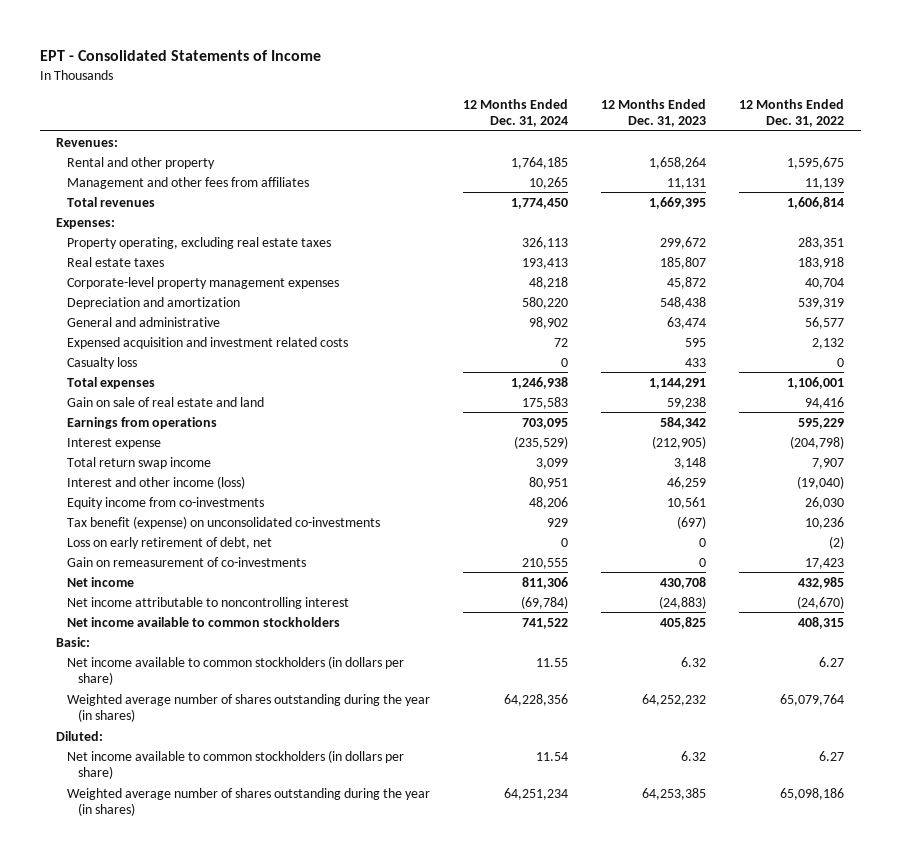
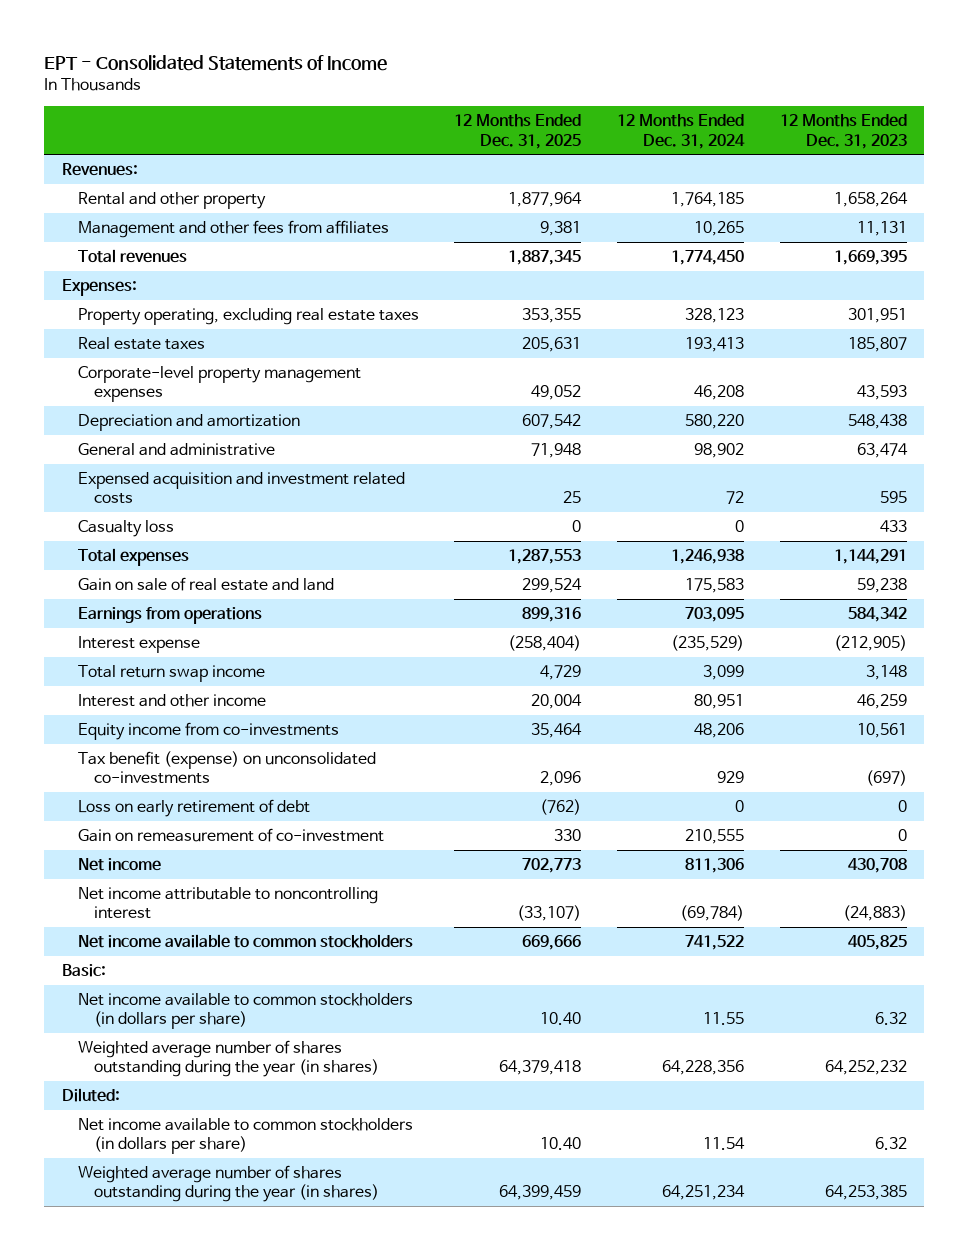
- | 12 Months Ended Dec. 31, 2024 | 12 Months Ended Dec. 31, 2023 | 12 Months Ended Dec. 31, 2022
+ | 12 Months Ended Dec. 31, 2025 | 12 Months Ended Dec. 31, 2024 | 12 Months Ended Dec. 31, 2023
- Property operating, excluding real estate taxes | 326,113 | 299,672 | 283,351
+ Property operating, excluding real estate taxes | 353,355 | 328,123 | 301,951
- Corporate-level property management expenses | 48,218 | 45,872 | 40,704
+ Corporate-level property management expenses | 49,052 | 46,208 | 43,593
- Interest and other income (loss) | 80,951 | 46,259 | (19,040)
+ Interest and other income | 20,004 | 80,951 | 46,259
- Loss on early retirement of debt, net | 0 | 0 | (2)
- Gain on remeasurement of co-investments | 210,555 | 0 | 17,423
+ Loss on early retirement of debt | (762) | 0 | 0
+ Gain on remeasurement of co-investment | 330 | 210,555 | 0

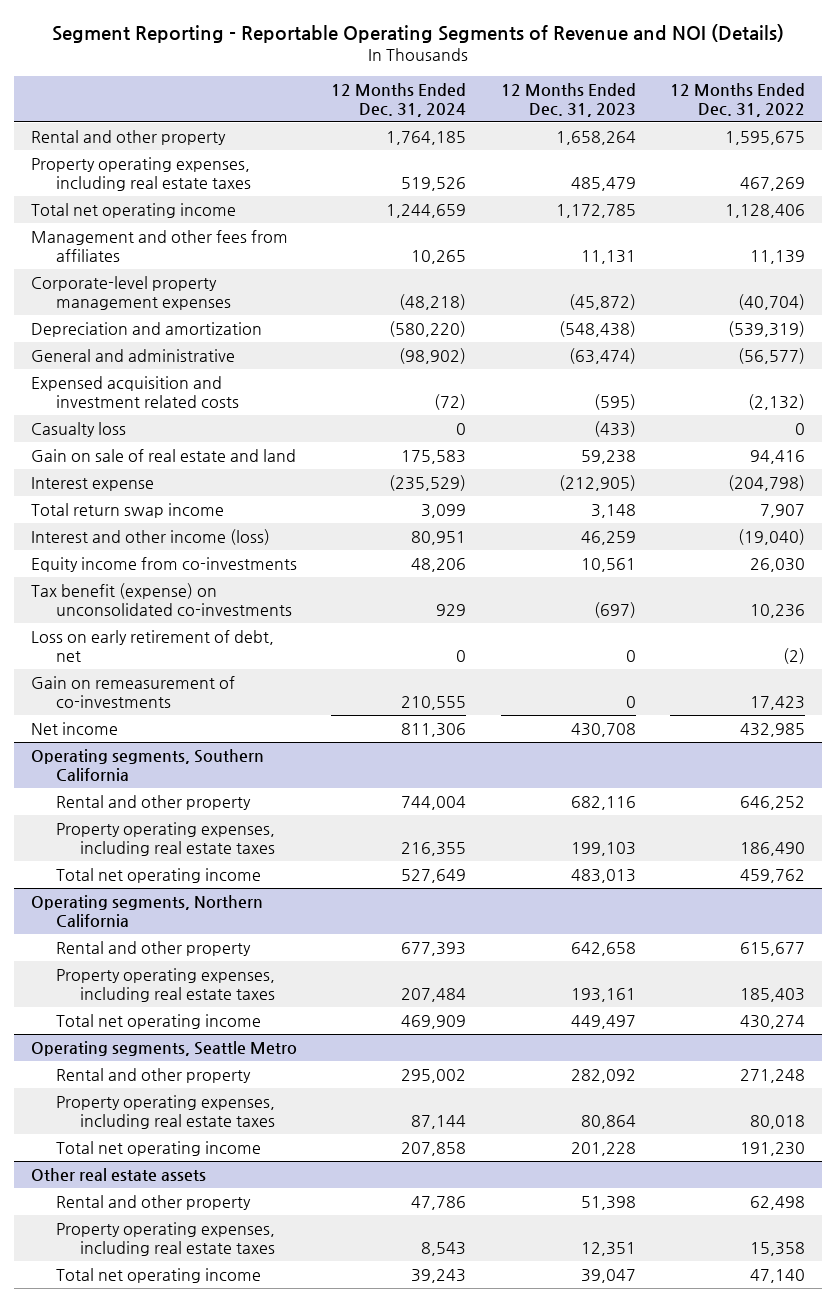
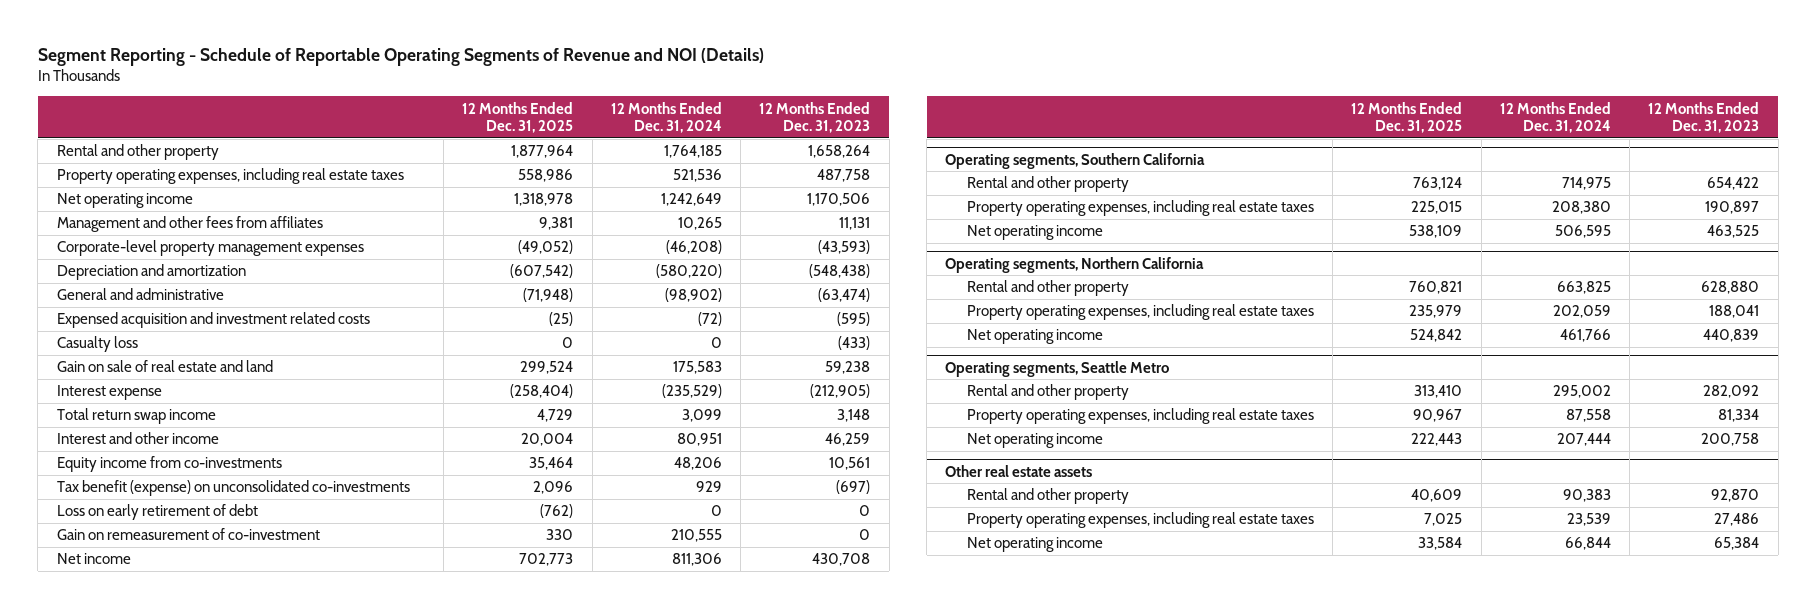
- Segment Reporting - Reportable Operating Segments of Revenue and NOI (Details)
+ Segment Reporting - Schedule of Reportable Operating Segments of Revenue and NOI (Details)
- | 12 Months Ended Dec. 31, 2024 | 12 Months Ended Dec. 31, 2023 | 12 Months Ended Dec. 31, 2022
+ | 12 Months Ended Dec. 31, 2025 | 12 Months Ended Dec. 31, 2024 | 12 Months Ended Dec. 31, 2023
- Property operating expenses, including real estate taxes | 519,526 | 485,479 | 467,269
- Total net operating income | 1,244,659 | 1,172,785 | 1,128,406
+ Property operating expenses, including real estate taxes | 558,986 | 521,536 | 487,758
+ Net operating income | 1,318,978 | 1,242,649 | 1,170,506
- Corporate-level property management expenses | (48,218) | (45,872) | (40,704)
+ Corporate-level property management expenses | (49,052) | (46,208) | (43,593)
- Interest and other income (loss) | 80,951 | 46,259 | (19,040)
+ Interest and other income | 20,004 | 80,951 | 46,259
- Loss on early retirement of debt, net | 0 | 0 | (2)
- Gain on remeasurement of co-investments | 210,555 | 0 | 17,423
+ Loss on early retirement of debt | (762) | 0 | 0
+ Gain on remeasurement of co-investment | 330 | 210,555 | 0
@ Operating segments, Southern California
- Rental and other property | 744,004 | 682,116 | 646,252
- Property operating expenses, including real estate taxes | 216,355 | 199,103 | 186,490
- Total net operating income | 527,649 | 483,013 | 459,762
+ Rental and other property | 763,124 | 714,975 | 654,422
+ Property operating expenses, including real estate taxes | 225,015 | 208,380 | 190,897
+ Net operating income | 538,109 | 506,595 | 463,525
@ Operating segments, Northern California
- Rental and other property | 677,393 | 642,658 | 615,677
- Property operating expenses, including real estate taxes | 207,484 | 193,161 | 185,403
- Total net operating income | 469,909 | 449,497 | 430,274
+ Rental and other property | 760,821 | 663,825 | 628,880
+ Property operating expenses, including real estate taxes | 235,979 | 202,059 | 188,041
+ Net operating income | 524,842 | 461,766 | 440,839
@ Operating segments, Seattle Metro
- Property operating expenses, including real estate taxes | 87,144 | 80,864 | 80,018
- Total net operating income | 207,858 | 201,228 | 191,230
+ Property operating expenses, including real estate taxes | 90,967 | 87,558 | 81,334
+ Net operating income | 222,443 | 207,444 | 200,758
@ Other real estate assets
- Rental and other property | 47,786 | 51,398 | 62,498
- Property operating expenses, including real estate taxes | 8,543 | 12,351 | 15,358
- Total net operating income | 39,243 | 39,047 | 47,140
+ Rental and other property | 40,609 | 90,383 | 92,870
+ Property operating expenses, including real estate taxes | 7,025 | 23,539 | 27,486
+ Net operating income | 33,584 | 66,844 | 65,384

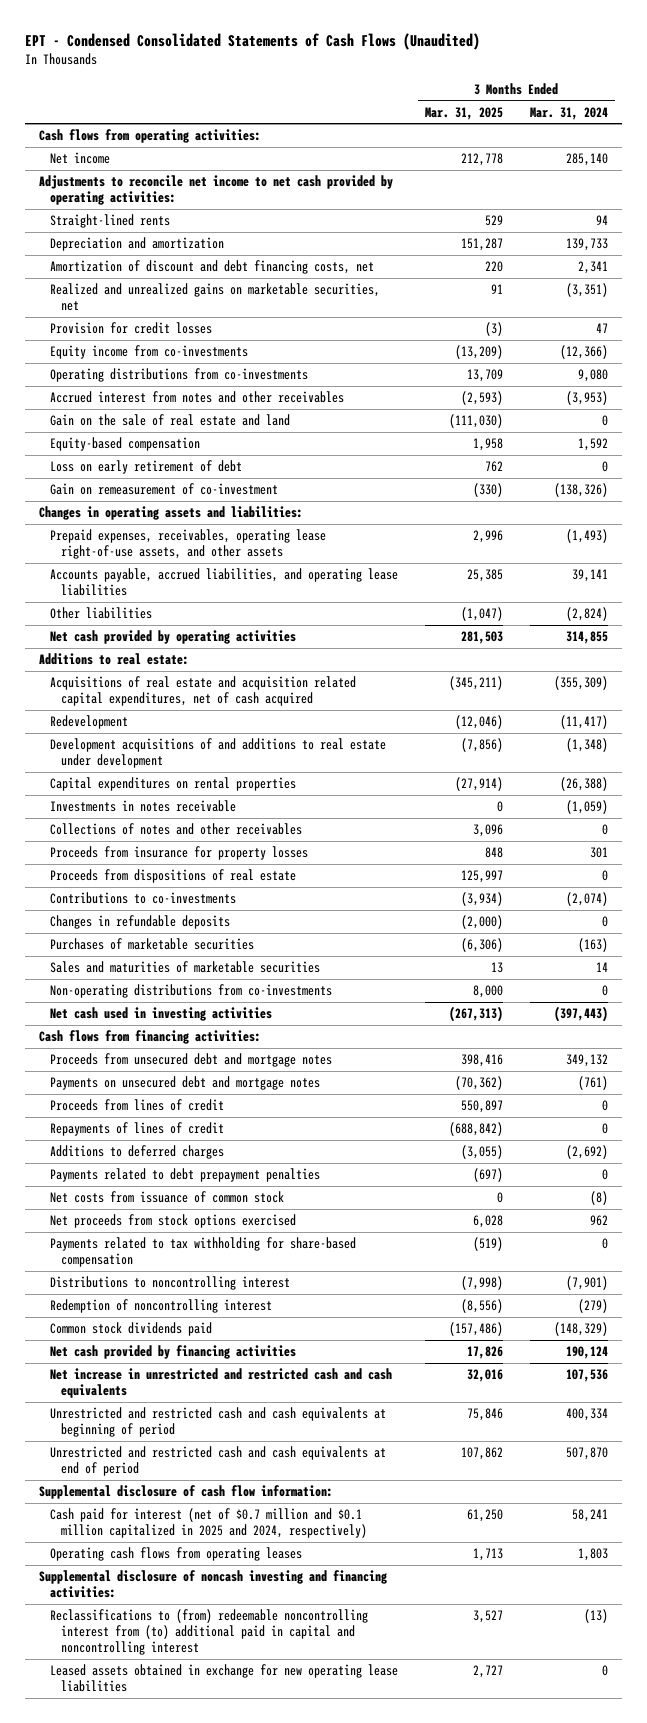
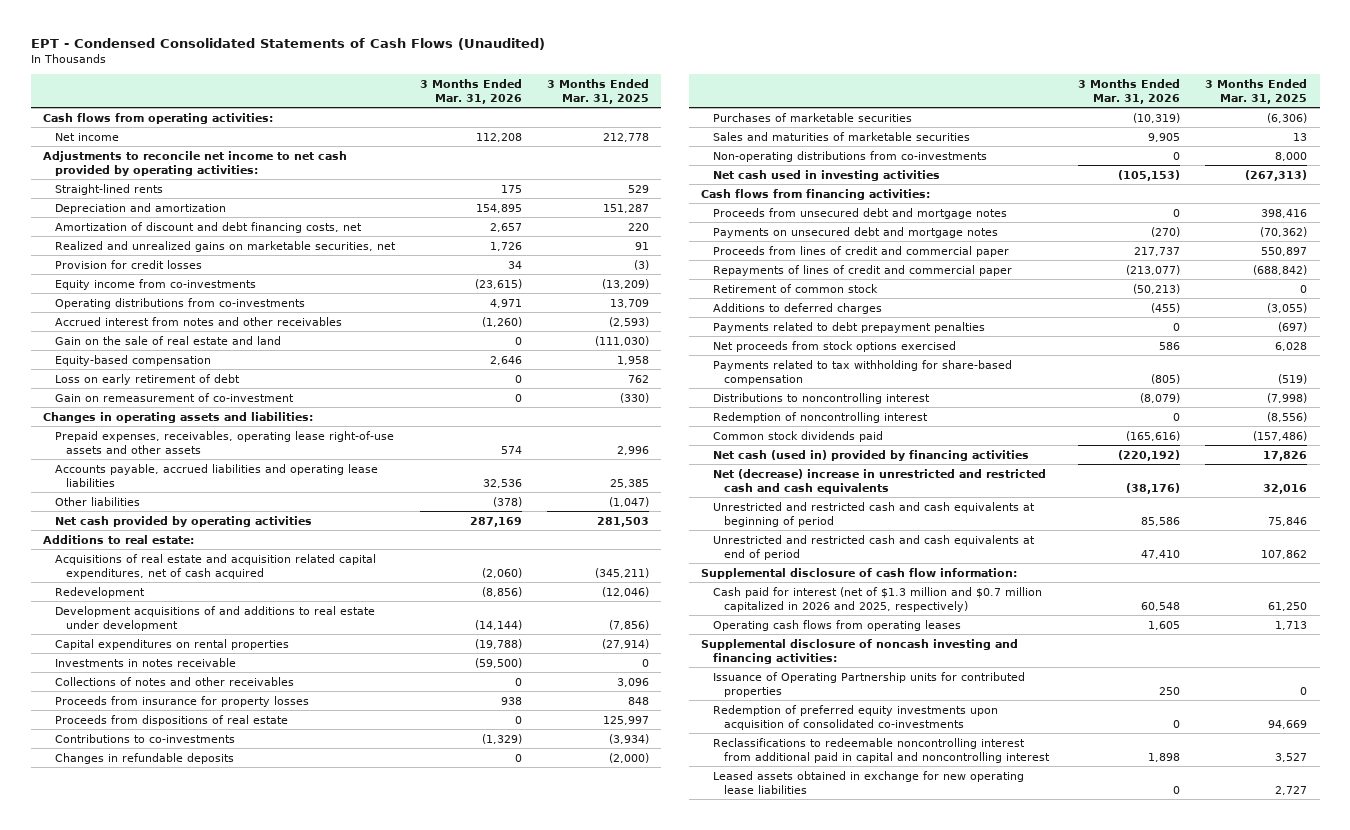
- | 3 Months Ended Mar. 31, 2025 | 3 Months Ended Mar. 31, 2024
+ | 3 Months Ended Mar. 31, 2026 | 3 Months Ended Mar. 31, 2025
- Prepaid expenses, receivables, operating lease right-of-use assets, and other assets | 2,996 | (1,493)
- Accounts payable, accrued liabilities, and operating lease liabilities | 25,385 | 39,141
+ Prepaid expenses, receivables, operating lease right-of-use assets and other assets | 574 | 2,996
+ Accounts payable, accrued liabilities and operating lease liabilities | 32,536 | 25,385
- Proceeds from lines of credit | 550,897 | 0
- Repayments of lines of credit | (688,842) | 0
+ Proceeds from lines of credit and commercial paper | 217,737 | 550,897
+ Repayments of lines of credit and commercial paper | (213,077) | (688,842)
+ Retirement of common stock | (50,213) | 0
- Net costs from issuance of common stock | 0 | (8)
- Net cash provided by financing activities | 17,826 | 190,124
- Net increase in unrestricted and restricted cash and cash equivalents | 32,016 | 107,536
+ Net cash (used in) provided by financing activities | (220,192) | 17,826
+ Net (decrease) increase in unrestricted and restricted cash and cash equivalents | (38,176) | 32,016
- Cash paid for interest (net of $0.7 million and $0.1 million capitalized in 2025 and 2024, respectively) | 61,250 | 58,241
+ Cash paid for interest (net of $1.3 million and $0.7 million capitalized in 2026 and 2025, respectively) | 60,548 | 61,250
- Reclassifications to (from) redeemable noncontrolling interest from (to) additional paid in capital and noncontrolling interest | 3,527 | (13)
+ Issuance of Operating Partnership units for contributed properties | 250 | 0
+ Redemption of preferred equity investments upon acquisition of consolidated co-investments | 0 | 94,669
+ Reclassifications to redeemable noncontrolling interest from additional paid in capital and noncontrolling interest | 1,898 | 3,527

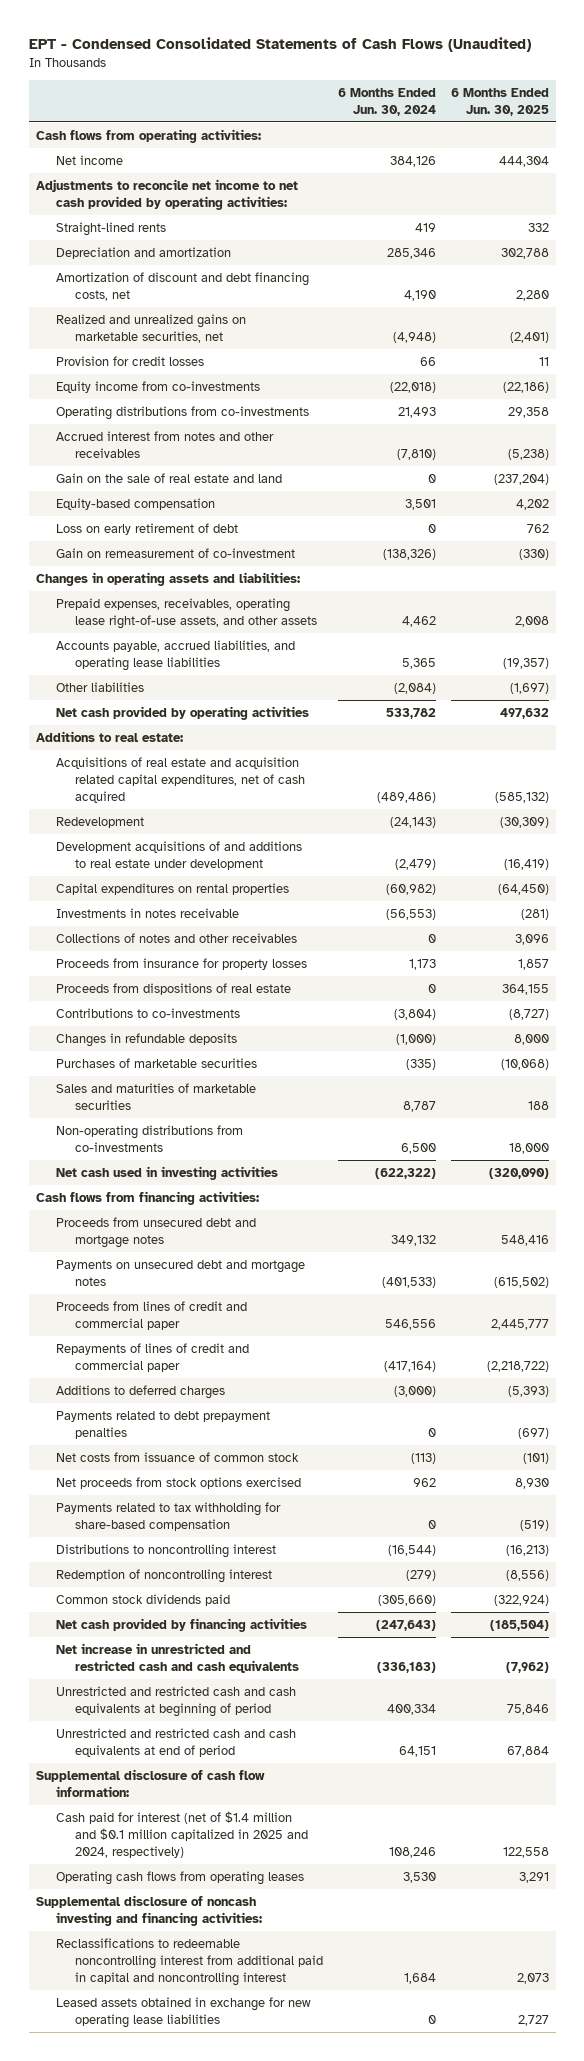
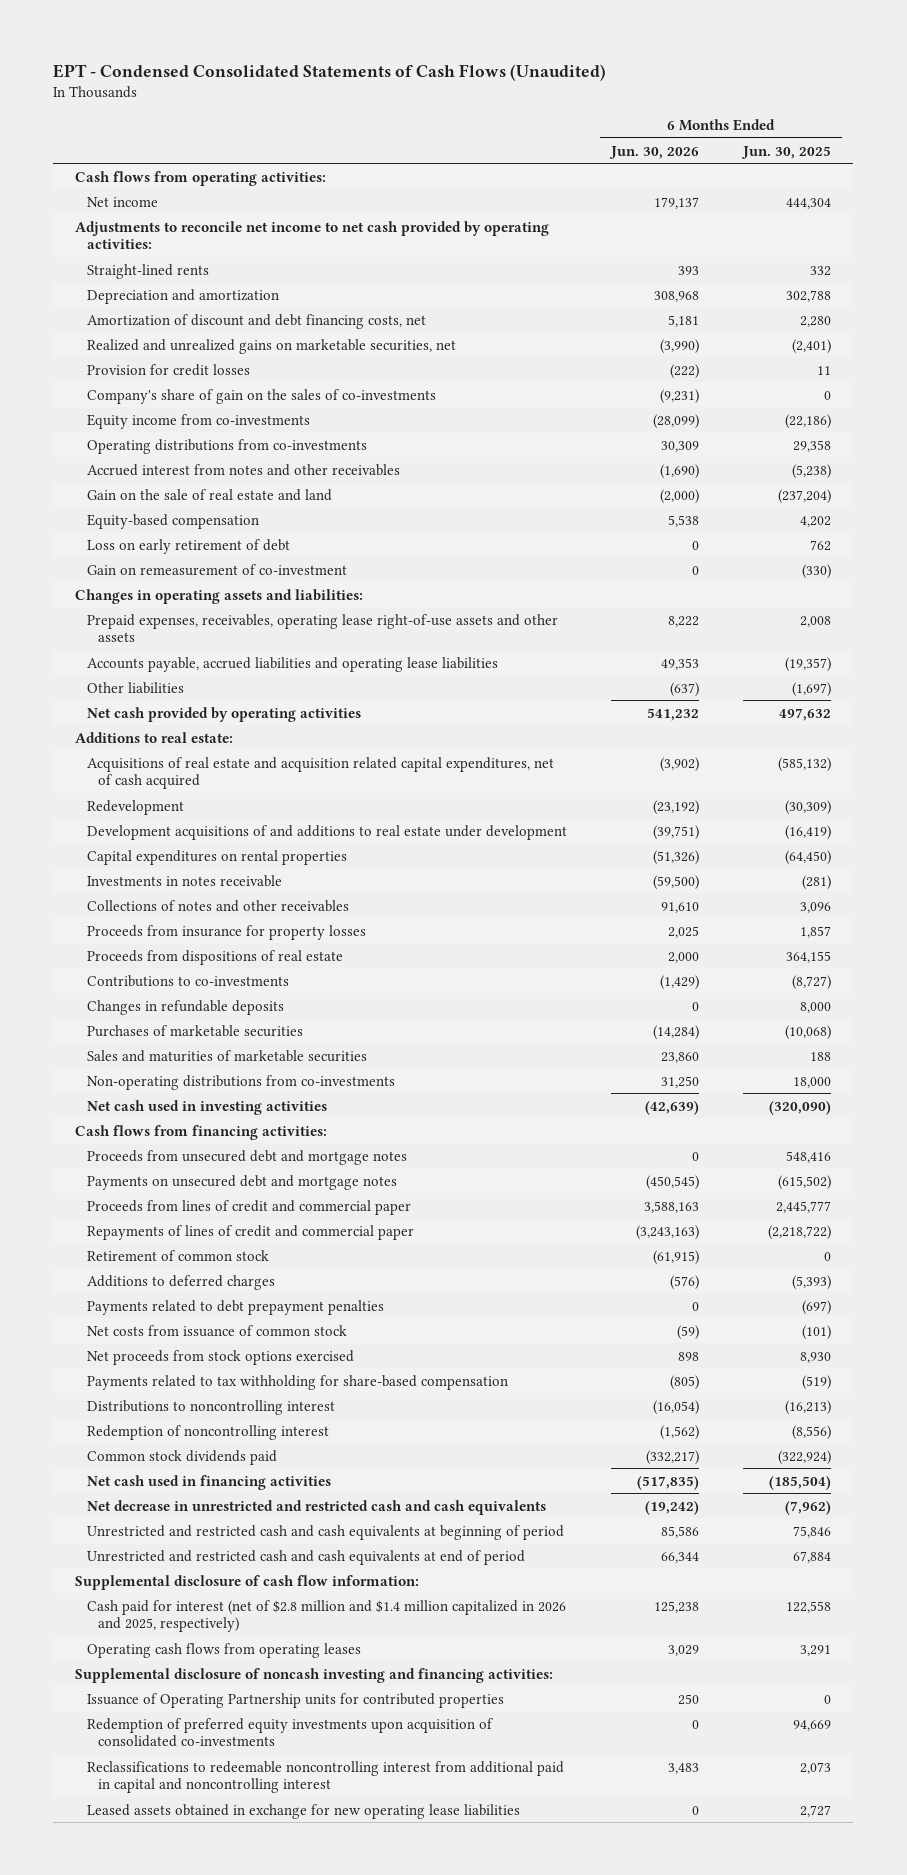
- | 6 Months Ended Jun. 30, 2024 | 6 Months Ended Jun. 30, 2025
+ | 6 Months Ended Jun. 30, 2026 | 6 Months Ended Jun. 30, 2025
+ Company's share of gain on the sales of co-investments | (9,231) | 0
- Prepaid expenses, receivables, operating lease right-of-use assets, and other assets | 4,462 | 2,008
- Accounts payable, accrued liabilities, and operating lease liabilities | 5,365 | (19,357)
+ Prepaid expenses, receivables, operating lease right-of-use assets and other assets | 8,222 | 2,008
+ Accounts payable, accrued liabilities and operating lease liabilities | 49,353 | (19,357)
+ Retirement of common stock | (61,915) | 0
- Net cash provided by financing activities | (247,643) | (185,504)
- Net increase in unrestricted and restricted cash and cash equivalents | (336,183) | (7,962)
+ Net cash used in financing activities | (517,835) | (185,504)
+ Net decrease in unrestricted and restricted cash and cash equivalents | (19,242) | (7,962)
- Cash paid for interest (net of $1.4 million and $0.1 million capitalized in 2025 and 2024, respectively) | 108,246 | 122,558
+ Cash paid for interest (net of $2.8 million and $1.4 million capitalized in 2026 and 2025, respectively) | 125,238 | 122,558
+ Issuance of Operating Partnership units for contributed properties | 250 | 0
+ Redemption of preferred equity investments upon acquisition of consolidated co-investments | 0 | 94,669

